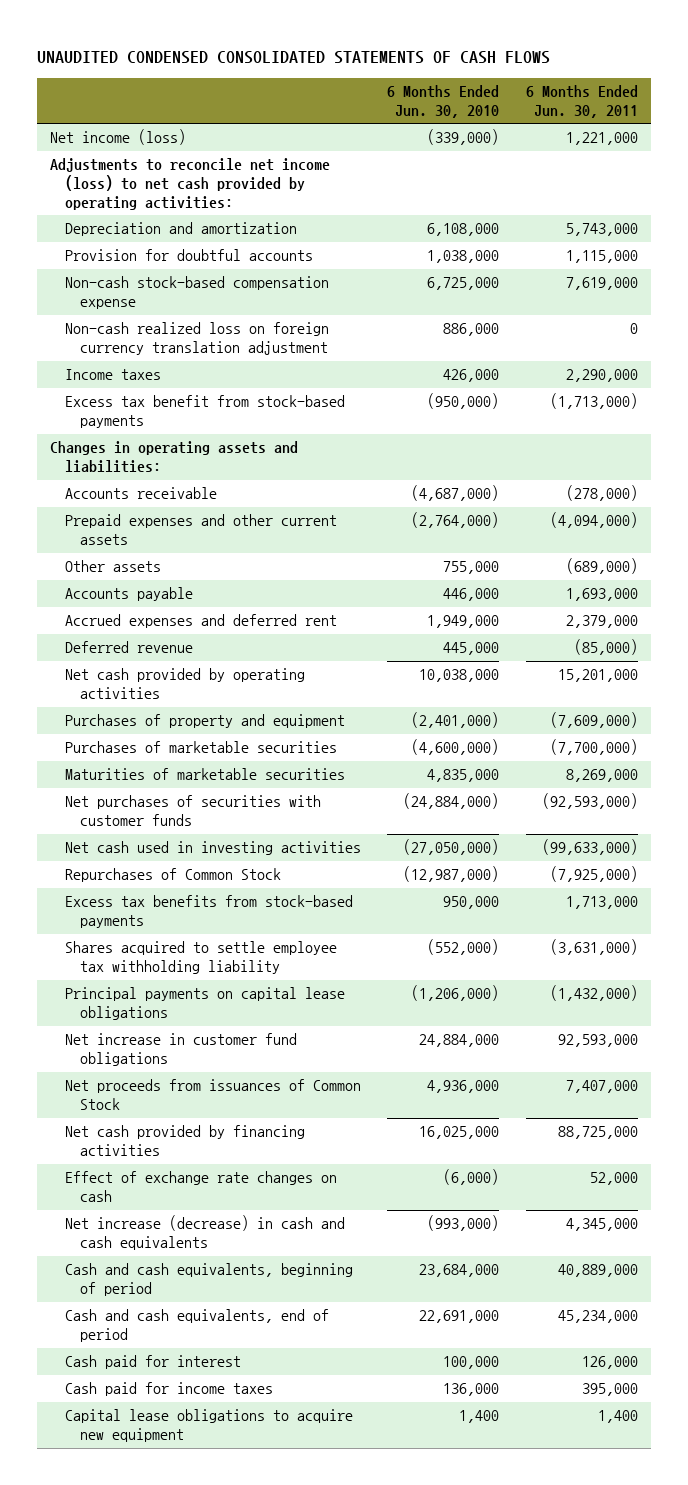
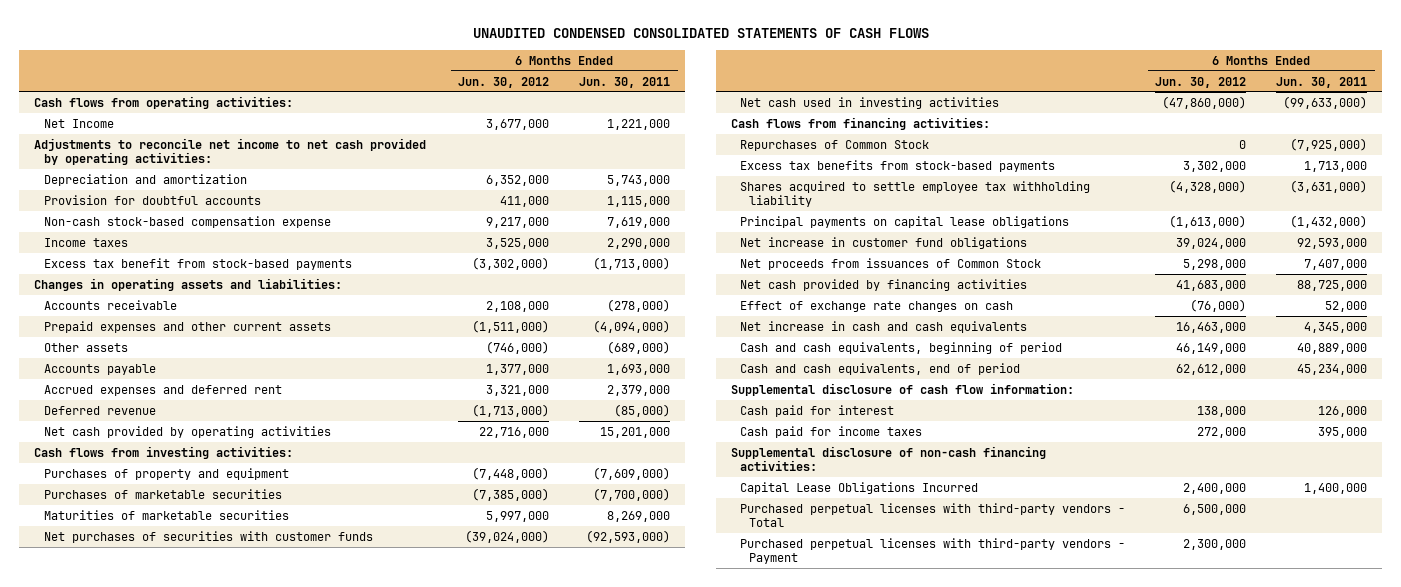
- | 6 Months Ended Jun. 30, 2010 | 6 Months Ended Jun. 30, 2011
+ | 6 Months Ended Jun. 30, 2012 | 6 Months Ended Jun. 30, 2011
- Net income (loss) | (339,000) | 1,221,000
- Adjustments to reconcile net income (loss) to net cash provided by operating activities:
+ Cash flows from operating activities:
+ Net Income | 3,677,000 | 1,221,000
+ Adjustments to reconcile net income to net cash provided by operating activities:
- Non-cash realized loss on foreign currency translation adjustment | 886,000 | 0
+ Cash flows from investing activities:
+ Cash flows from financing activities:
- Net increase (decrease) in cash and cash equivalents | (993,000) | 4,345,000
+ Net increase in cash and cash equivalents | 16,463,000 | 4,345,000
+ Supplemental disclosure of cash flow information:
- Capital lease obligations to acquire new equipment | 1,400 | 1,400
+ Supplemental disclosure of non-cash financing activities:
+ Capital Lease Obligations Incurred | 2,400,000 | 1,400,000
+ Purchased perpetual licenses with third-party vendors - Total | 6,500,000 |
+ Purchased perpetual licenses with third-party vendors - Payment | 2,300,000 |

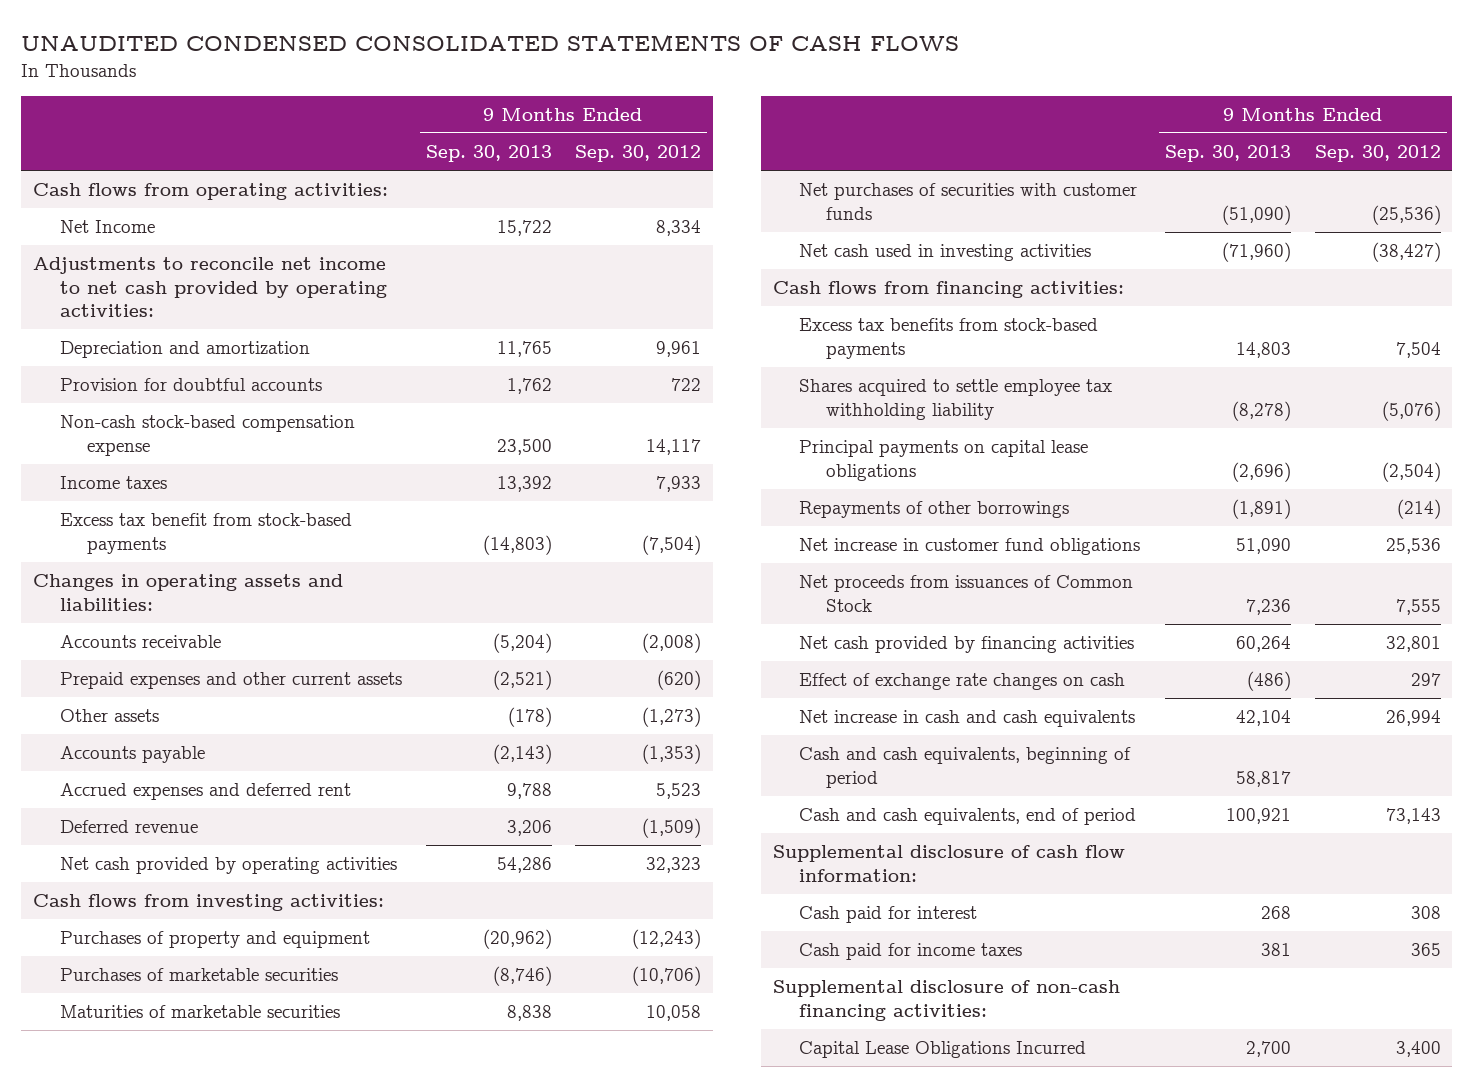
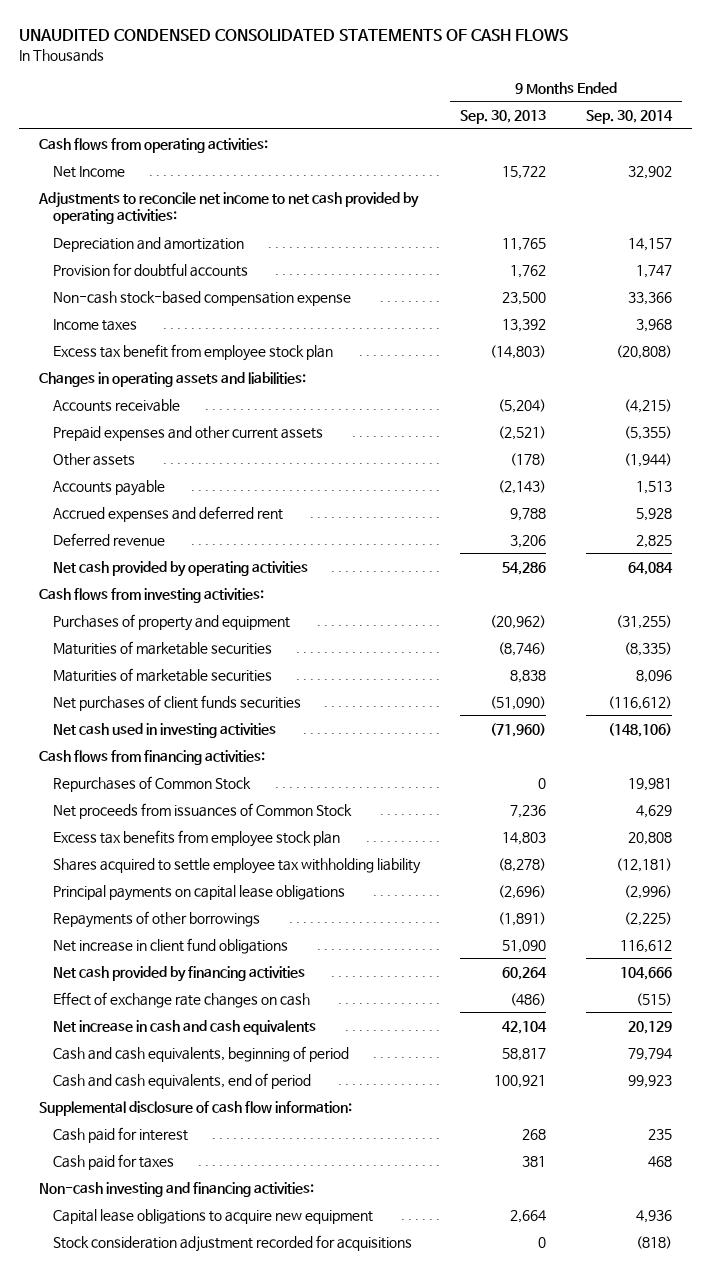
- | 9 Months Ended Sep. 30, 2013 | 9 Months Ended Sep. 30, 2012
+ | 9 Months Ended Sep. 30, 2013 | 9 Months Ended Sep. 30, 2014
- Excess tax benefit from stock-based payments | (14,803) | (7,504)
+ Excess tax benefit from employee stock plan | (14,803) | (20,808)
- Purchases of marketable securities | (8,746) | (10,706)
+ Maturities of marketable securities | (8,746) | (8,335)
- Net purchases of securities with customer funds | (51,090) | (25,536)
+ Net purchases of client funds securities | (51,090) | (116,612)
- Excess tax benefits from stock-based payments | 14,803 | 7,504
+ Repurchases of Common Stock | 0 | 19,981
moved up: Net proceeds from issuances of Common Stock | 7,236 | 4,629
+ Excess tax benefits from employee stock plan | 14,803 | 20,808
- Net increase in customer fund obligations | 51,090 | 25,536
+ Net increase in client fund obligations | 51,090 | 116,612
- Cash paid for income taxes | 381 | 365
- Supplemental disclosure of non-cash financing activities:
- Capital Lease Obligations Incurred | 2,700 | 3,400
+ Cash paid for taxes | 381 | 468
+ Non-cash investing and financing activities:
+ Capital lease obligations to acquire new equipment | 2,664 | 4,936
+ Stock consideration adjustment recorded for acquisitions | 0 | (818)

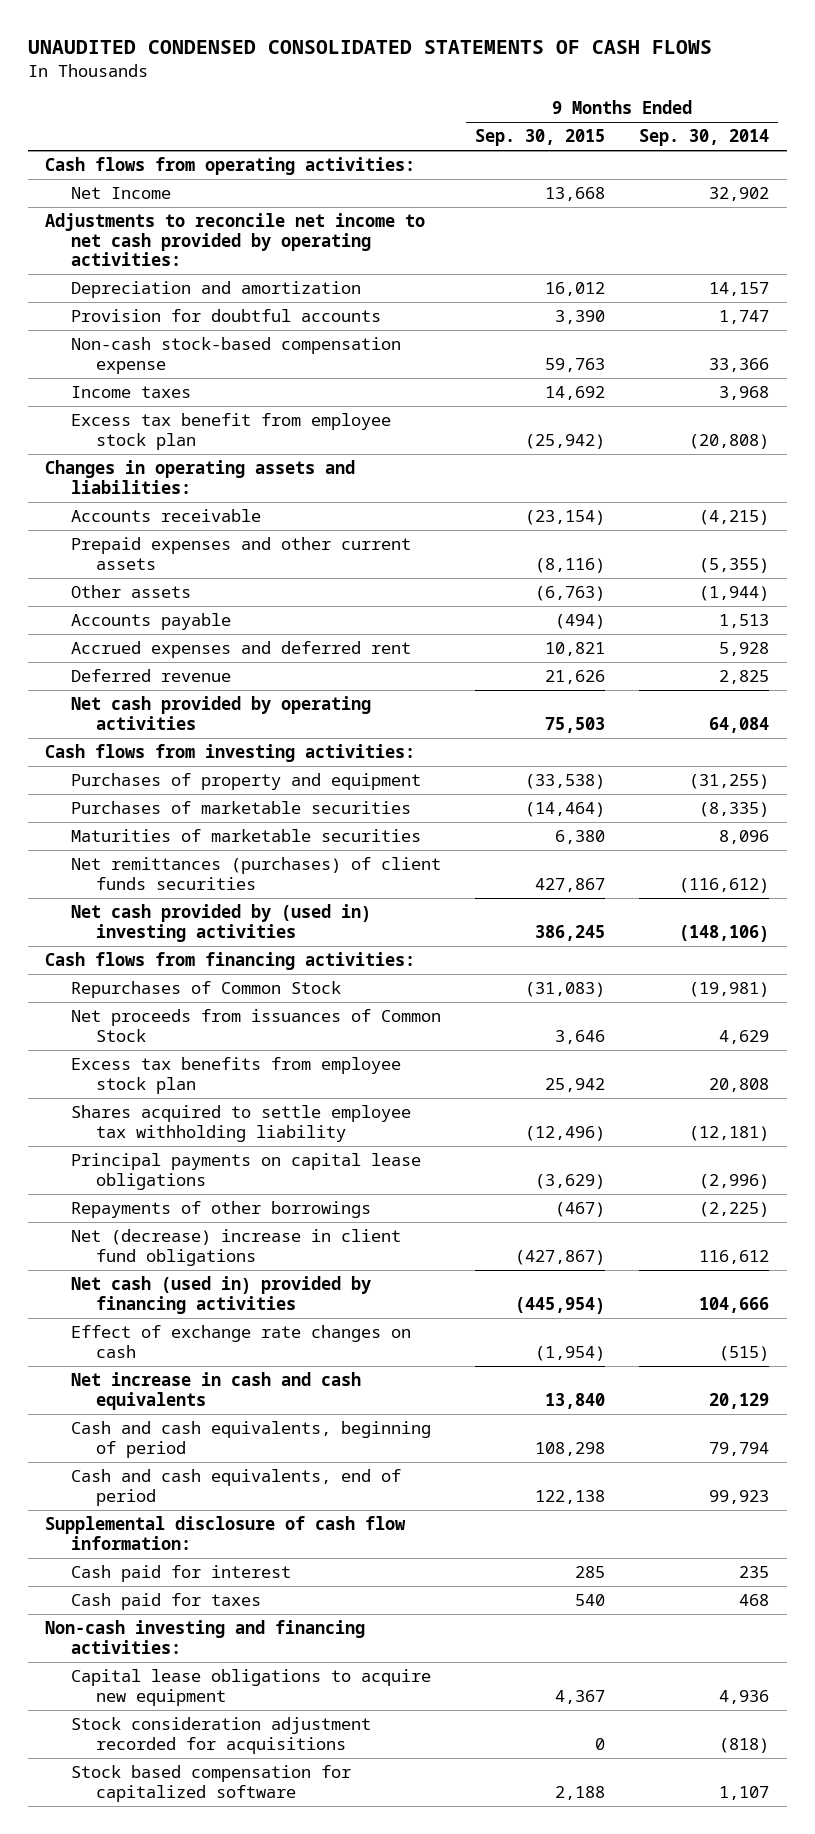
- | 9 Months Ended Sep. 30, 2013 | 9 Months Ended Sep. 30, 2014
+ | 9 Months Ended Sep. 30, 2015 | 9 Months Ended Sep. 30, 2014
- Maturities of marketable securities | (8,746) | (8,335)
+ Purchases of marketable securities | (14,464) | (8,335)
- Net purchases of client funds securities | (51,090) | (116,612)
- Net cash used in investing activities | (71,960) | (148,106)
+ Net remittances (purchases) of client funds securities | 427,867 | (116,612)
+ Net cash provided by (used in) investing activities | 386,245 | (148,106)
- Repurchases of Common Stock | 0 | 19,981
+ Repurchases of Common Stock | (31,083) | (19,981)
- Net increase in client fund obligations | 51,090 | 116,612
- Net cash provided by financing activities | 60,264 | 104,666
+ Net (decrease) increase in client fund obligations | (427,867) | 116,612
+ Net cash (used in) provided by financing activities | (445,954) | 104,666
+ Stock based compensation for capitalized software | 2,188 | 1,107

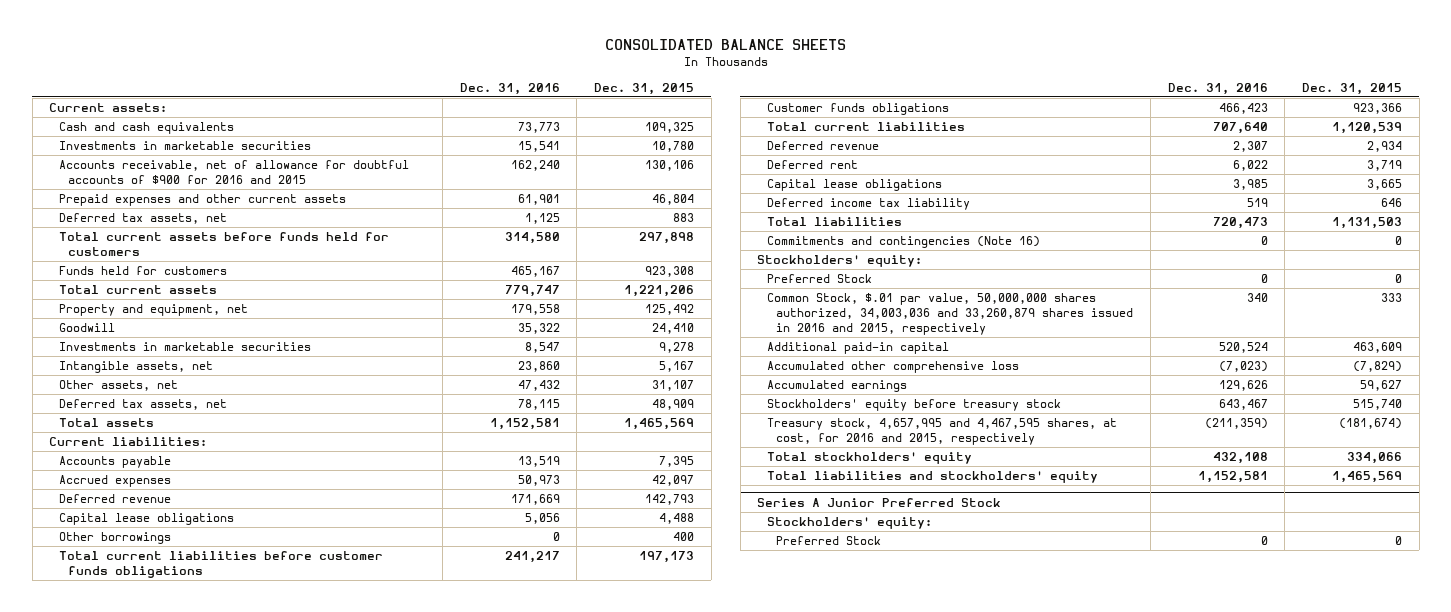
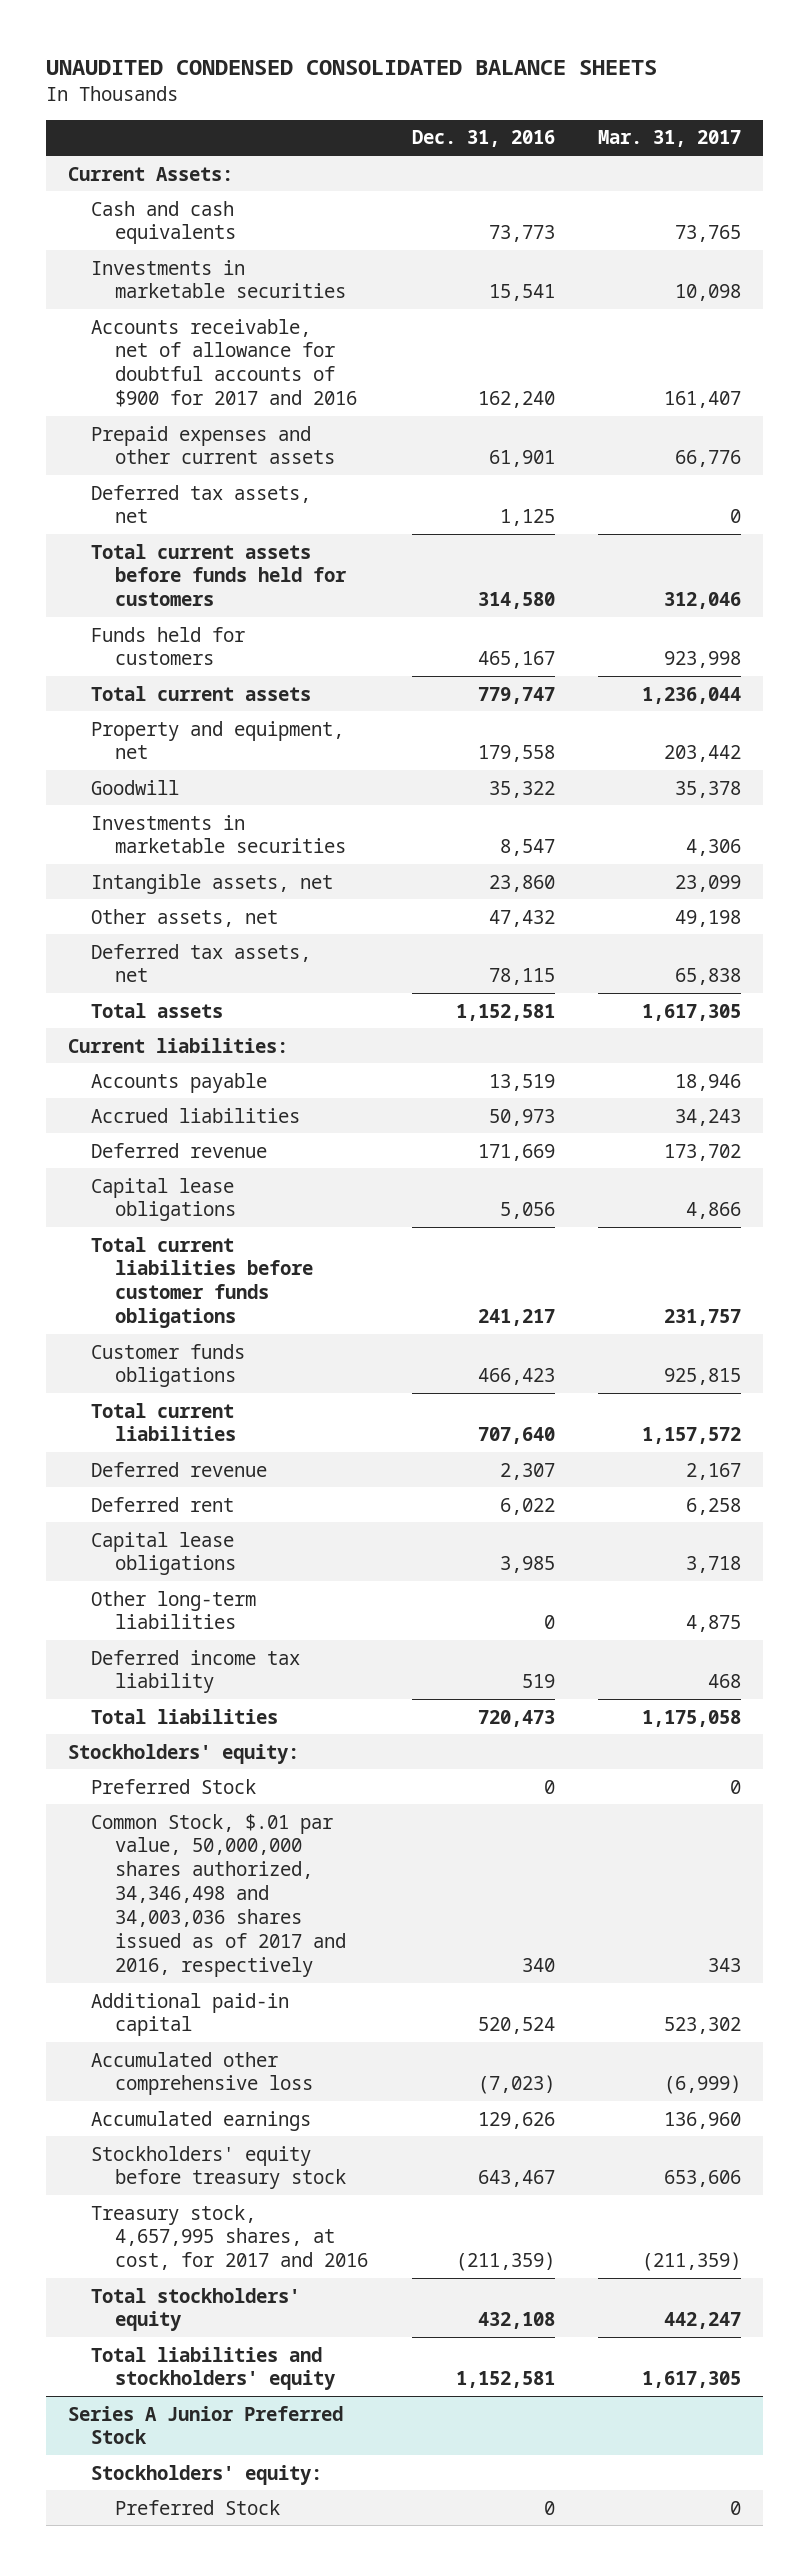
- CONSOLIDATED BALANCE SHEETS
+ UNAUDITED CONDENSED CONSOLIDATED BALANCE SHEETS
- | Dec. 31, 2016 | Dec. 31, 2015
+ | Dec. 31, 2016 | Mar. 31, 2017
- Current assets:
+ Current Assets:
- Accounts receivable, net of allowance for doubtful accounts of $900 for 2016 and 2015 | 162,240 | 130,106
+ Accounts receivable, net of allowance for doubtful accounts of $900 for 2017 and 2016 | 162,240 | 161,407
- Accrued expenses | 50,973 | 42,097
+ Accrued liabilities | 50,973 | 34,243
- Other borrowings | 0 | 400
+ Other long-term liabilities | 0 | 4,875
- Commitments and contingencies (Note 16) | 0 | 0
- Common Stock, $.01 par value, 50,000,000 shares authorized, 34,003,036 and 33,260,879 shares issued in 2016 and 2015, respectively | 340 | 333
+ Common Stock, $.01 par value, 50,000,000 shares authorized, 34,346,498 and 34,003,036 shares issued as of 2017 and 2016, respectively | 340 | 343
- Treasury stock, 4,657,995 and 4,467,595 shares, at cost, for 2016 and 2015, respectively | (211,359) | (181,674)
+ Treasury stock, 4,657,995 shares, at cost, for 2017 and 2016 | (211,359) | (211,359)

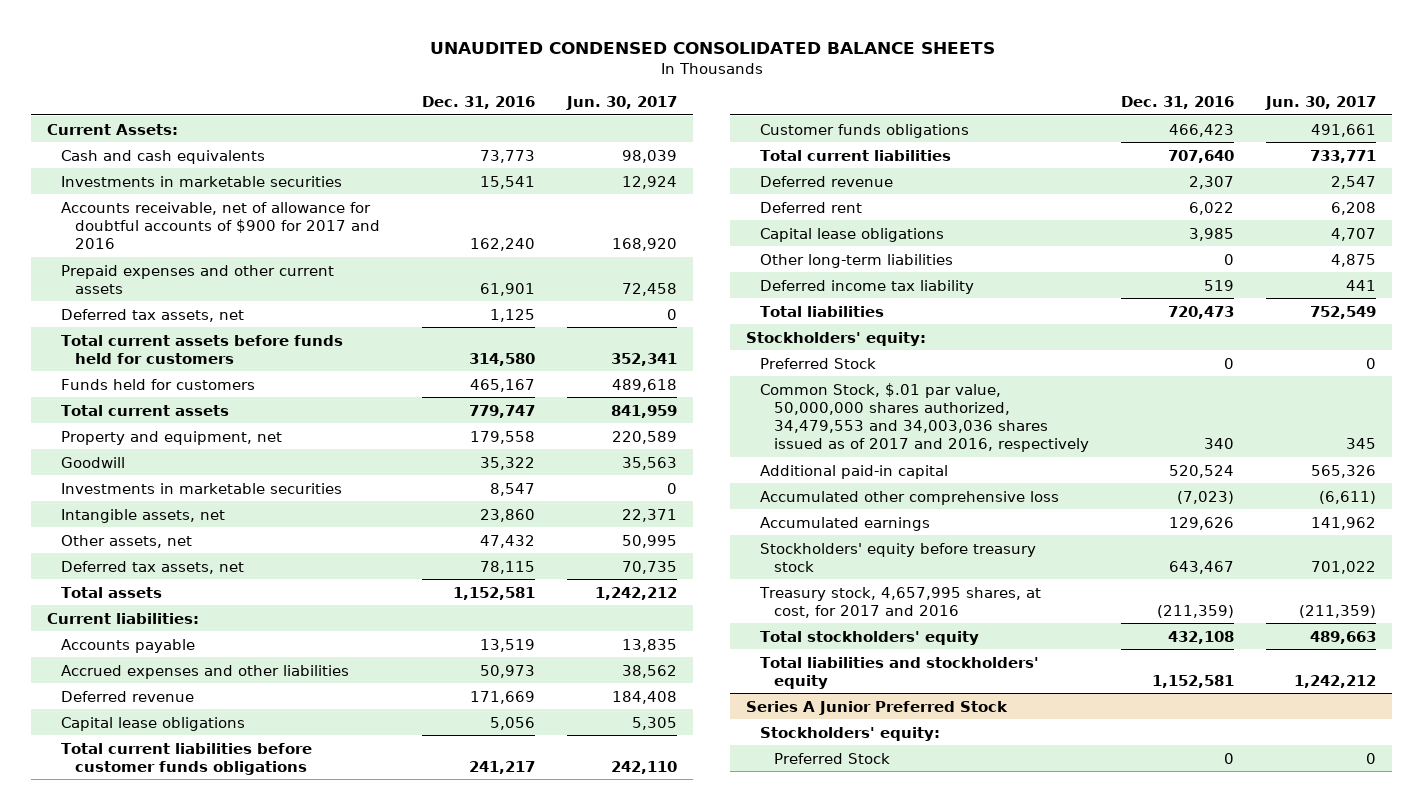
- | Dec. 31, 2016 | Mar. 31, 2017
+ | Dec. 31, 2016 | Jun. 30, 2017
- Accrued liabilities | 50,973 | 34,243
+ Accrued expenses and other liabilities | 50,973 | 38,562
- Common Stock, $.01 par value, 50,000,000 shares authorized, 34,346,498 and 34,003,036 shares issued as of 2017 and 2016, respectively | 340 | 343
+ Common Stock, $.01 par value, 50,000,000 shares authorized, 34,479,553 and 34,003,036 shares issued as of 2017 and 2016, respectively | 340 | 345

